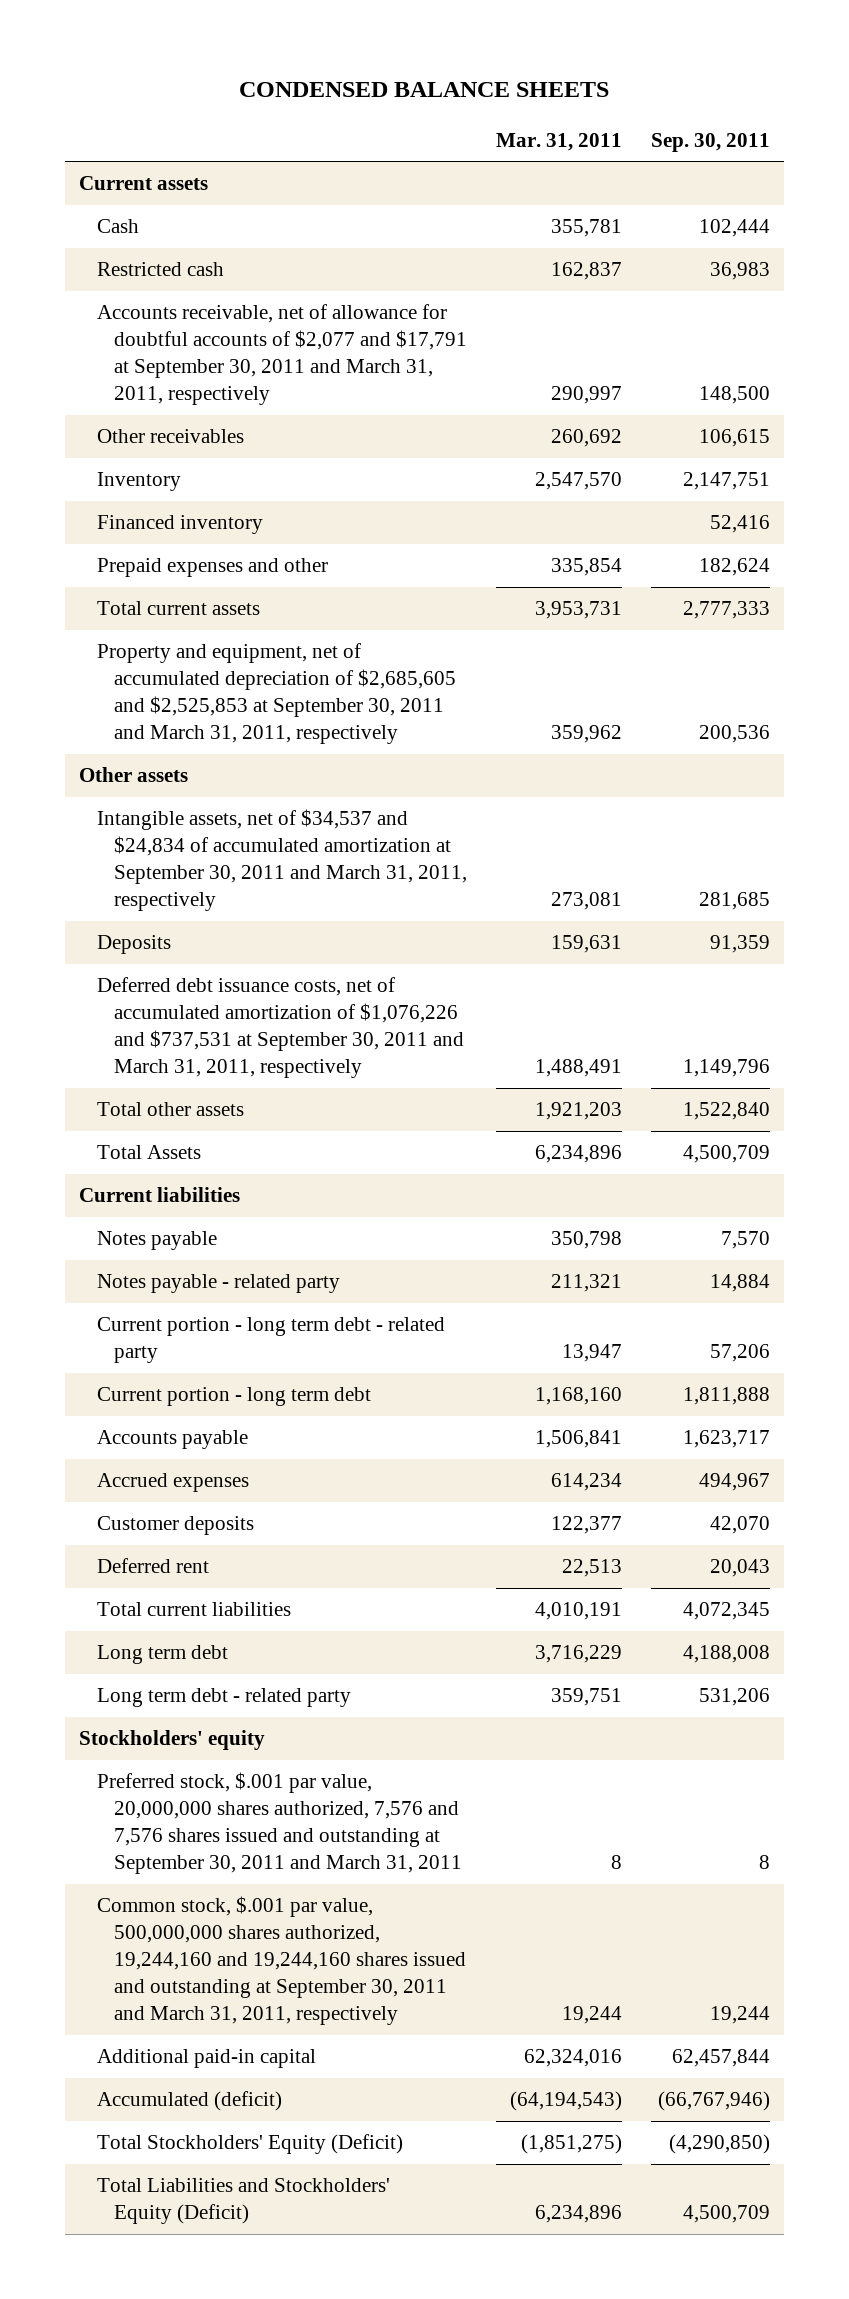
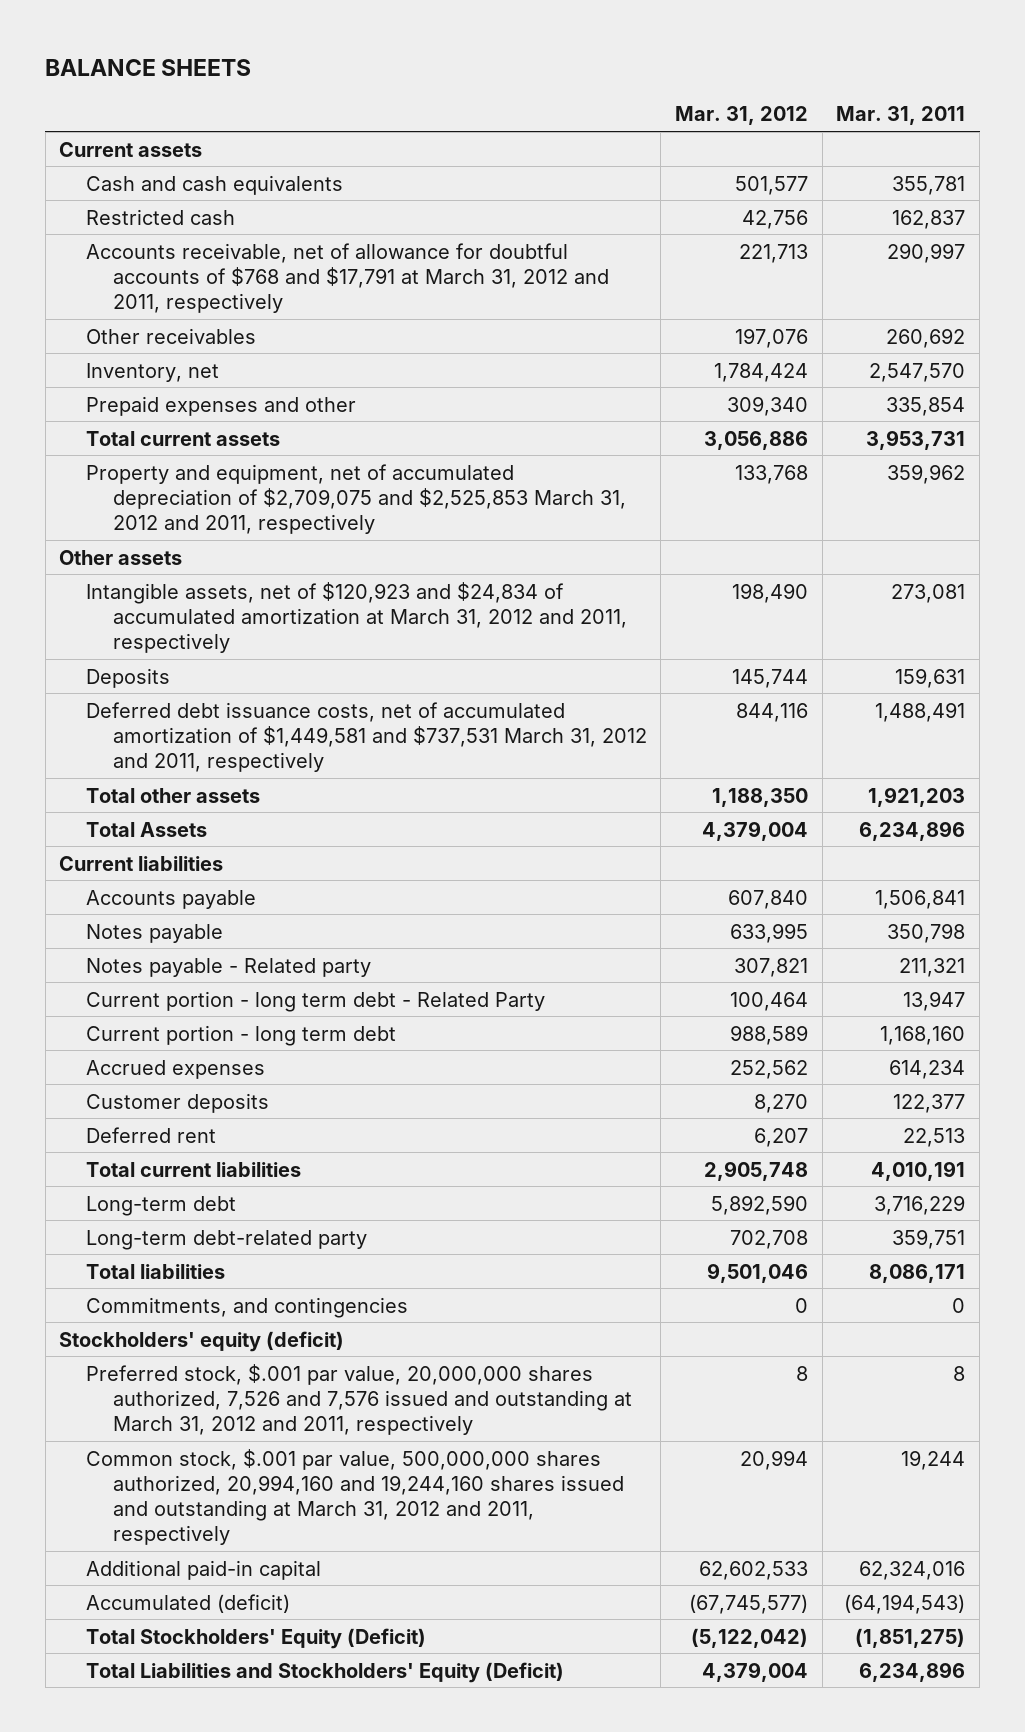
- CONDENSED BALANCE SHEETS
+ BALANCE SHEETS
- | Mar. 31, 2011 | Sep. 30, 2011
+ | Mar. 31, 2012 | Mar. 31, 2011
- Cash | 355,781 | 102,444
+ Cash and cash equivalents | 501,577 | 355,781
- Accounts receivable, net of allowance for doubtful accounts of $2,077 and $17,791 at September 30, 2011 and March 31, 2011, respectively | 290,997 | 148,500
+ Accounts receivable, net of allowance for doubtful accounts of $768 and $17,791 at March 31, 2012 and 2011, respectively | 221,713 | 290,997
- Inventory | 2,547,570 | 2,147,751
- Financed inventory | | 52,416
+ Inventory, net | 1,784,424 | 2,547,570
- Property and equipment, net of accumulated depreciation of $2,685,605 and $2,525,853 at September 30, 2011 and March 31, 2011, respectively | 359,962 | 200,536
+ Property and equipment, net of accumulated depreciation of $2,709,075 and $2,525,853 March 31, 2012 and 2011, respectively | 133,768 | 359,962
- Intangible assets, net of $34,537 and $24,834 of accumulated amortization at September 30, 2011 and March 31, 2011, respectively | 273,081 | 281,685
+ Intangible assets, net of $120,923 and $24,834 of accumulated amortization at March 31, 2012 and 2011, respectively | 198,490 | 273,081
- Deferred debt issuance costs, net of accumulated amortization of $1,076,226 and $737,531 at September 30, 2011 and March 31, 2011, respectively | 1,488,491 | 1,149,796
+ Deferred debt issuance costs, net of accumulated amortization of $1,449,581 and $737,531 March 31, 2012 and 2011, respectively | 844,116 | 1,488,491
moved up: Accounts payable | 607,840 | 1,506,841
- Notes payable - related party | 211,321 | 14,884
- Current portion - long term debt - related party | 13,947 | 57,206
+ Notes payable - Related party | 307,821 | 211,321
+ Current portion - long term debt - Related Party | 100,464 | 13,947
- Long term debt | 3,716,229 | 4,188,008
- Long term debt - related party | 359,751 | 531,206
- Stockholders' equity
- Preferred stock, $.001 par value, 20,000,000 shares authorized, 7,576 and 7,576 shares issued and outstanding at September 30, 2011 and March 31, 2011 | 8 | 8
- Common stock, $.001 par value, 500,000,000 shares authorized, 19,244,160 and 19,244,160 shares issued and outstanding at September 30, 2011 and March 31, 2011, respectively | 19,244 | 19,244
+ Long-term debt | 5,892,590 | 3,716,229
+ Long-term debt-related party | 702,708 | 359,751
+ Total liabilities | 9,501,046 | 8,086,171
+ Commitments, and contingencies | 0 | 0
+ Stockholders' equity (deficit)
+ Preferred stock, $.001 par value, 20,000,000 shares authorized, 7,526 and 7,576 issued and outstanding at March 31, 2012 and 2011, respectively | 8 | 8
+ Common stock, $.001 par value, 500,000,000 shares authorized, 20,994,160 and 19,244,160 shares issued and outstanding at March 31, 2012 and 2011, respectively | 20,994 | 19,244

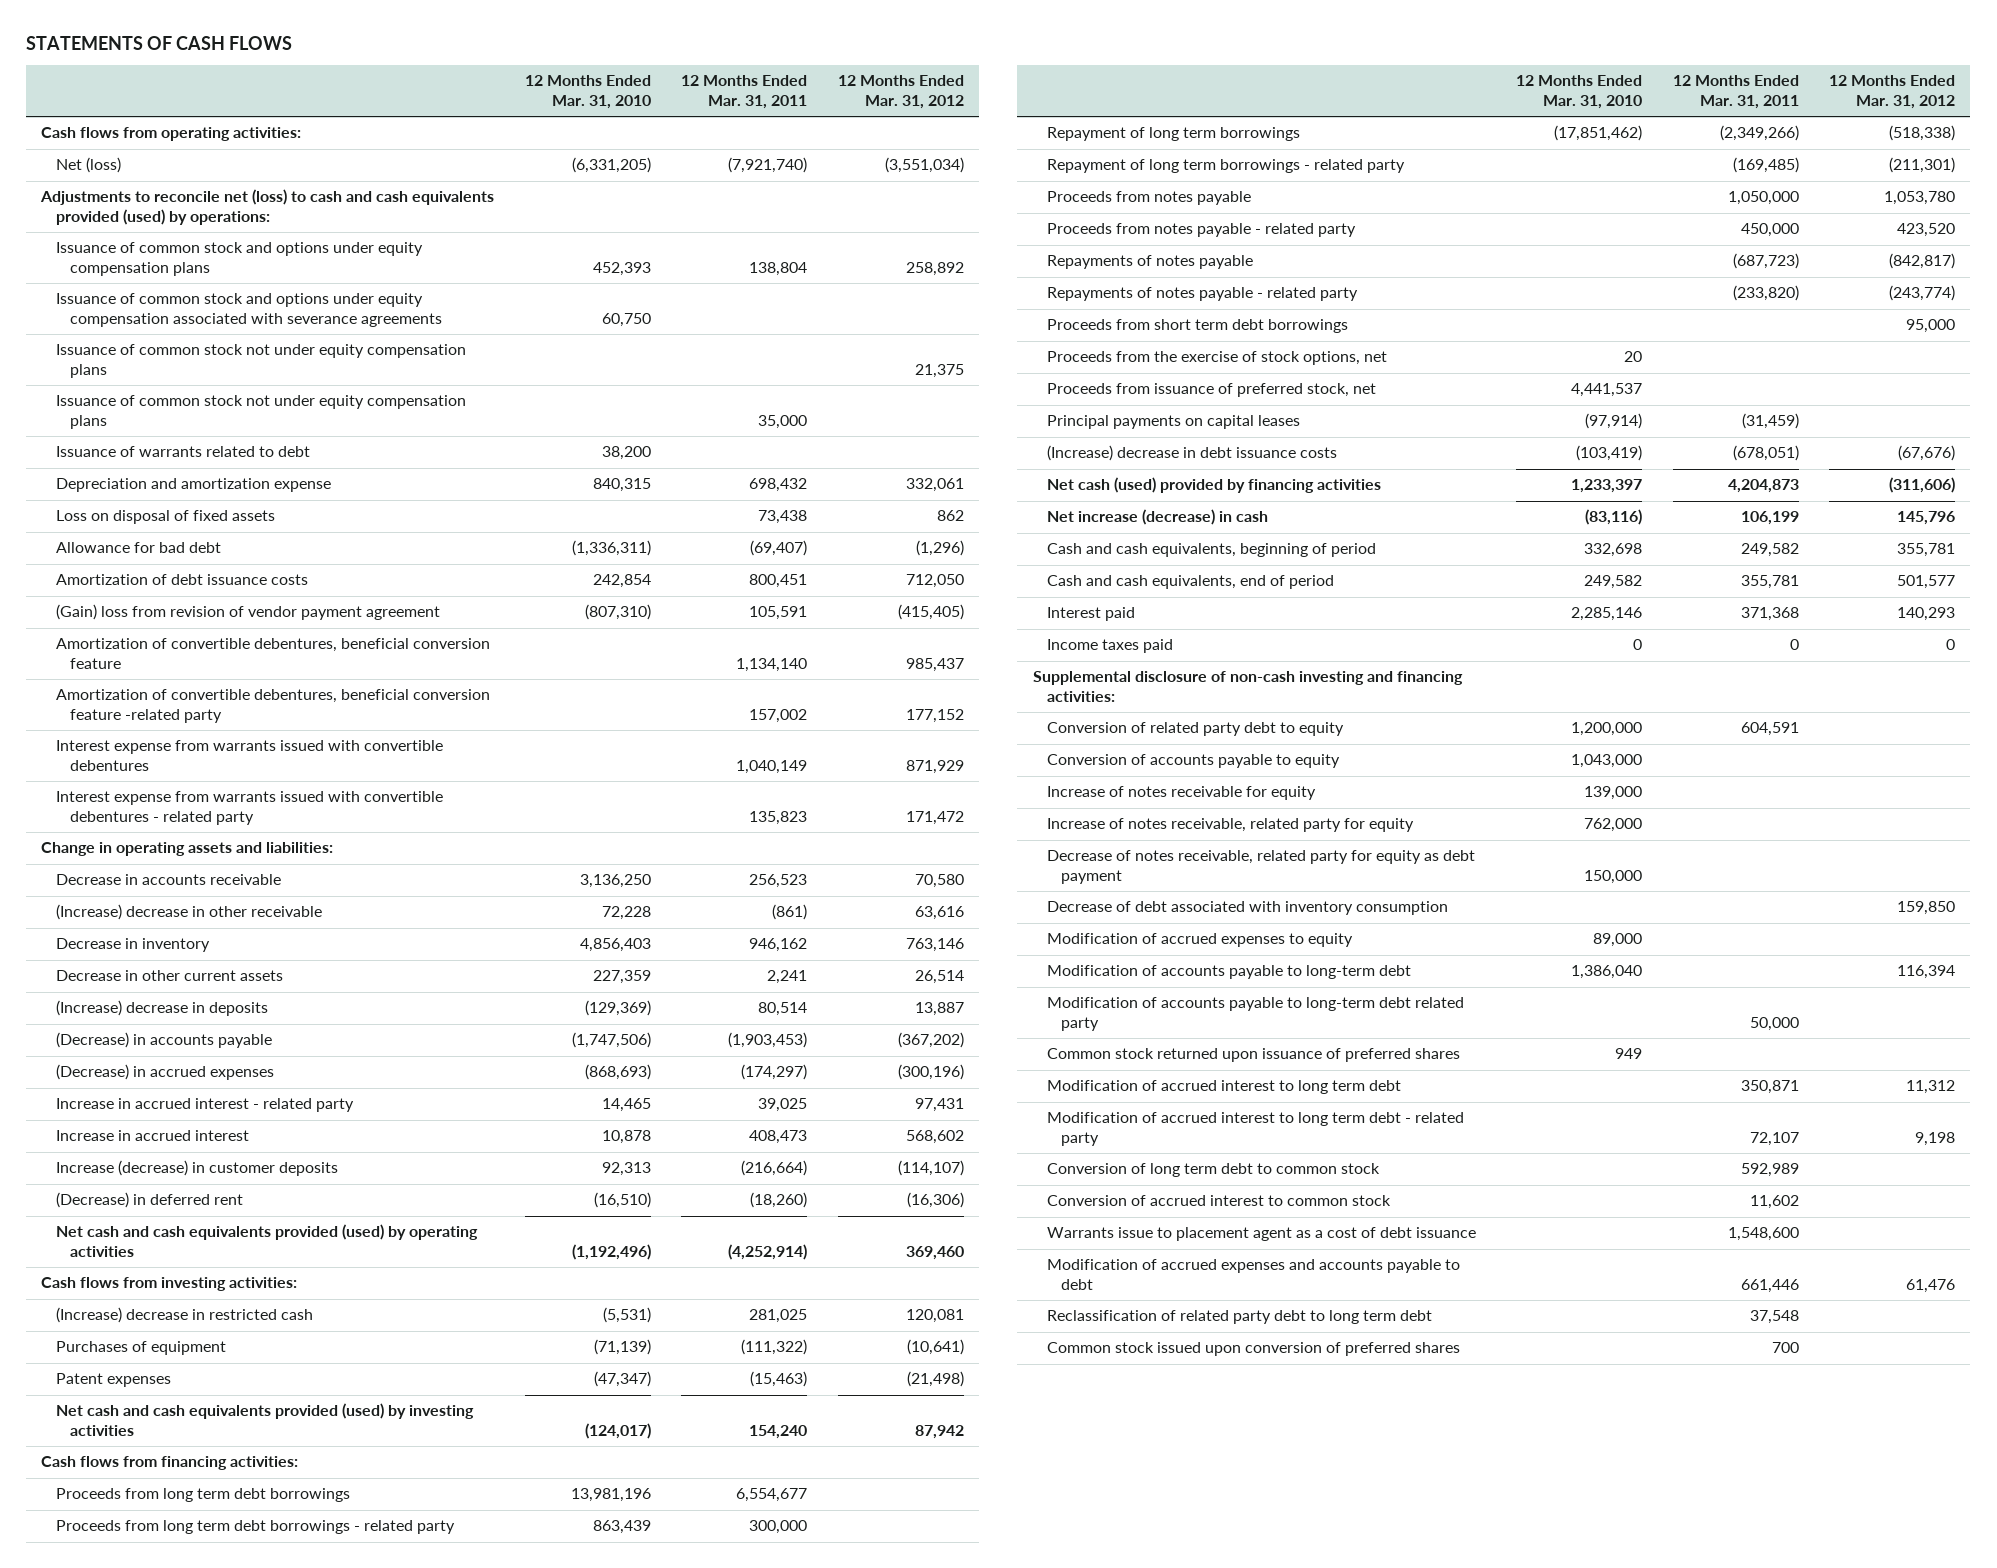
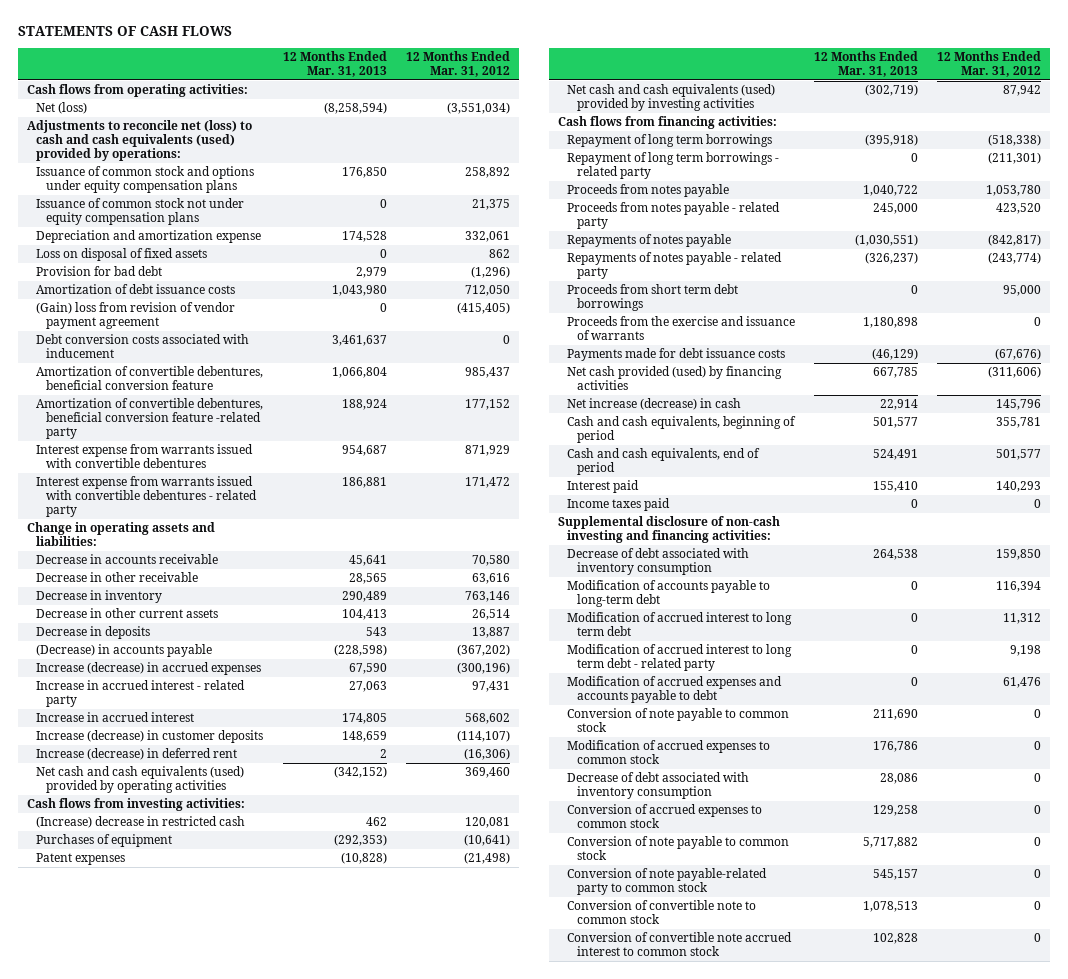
- | 12 Months Ended Mar. 31, 2010 | 12 Months Ended Mar. 31, 2011 | 12 Months Ended Mar. 31, 2012
+ | 12 Months Ended Mar. 31, 2013 | 12 Months Ended Mar. 31, 2012
- Adjustments to reconcile net (loss) to cash and cash equivalents provided (used) by operations:
+ Adjustments to reconcile net (loss) to cash and cash equivalents (used) provided by operations:
- Issuance of common stock and options under equity compensation associated with severance agreements | 60,750 | |
- Issuance of common stock not under equity compensation plans | | 35,000 |
- Issuance of warrants related to debt | 38,200 | |
- Allowance for bad debt | (1,336,311) | (69,407) | (1,296)
+ Provision for bad debt | 2,979 | (1,296)
+ Debt conversion costs associated with inducement | 3,461,637 | 0
- (Increase) decrease in other receivable | 72,228 | (861) | 63,616
+ Decrease in other receivable | 28,565 | 63,616
- (Increase) decrease in deposits | (129,369) | 80,514 | 13,887
+ Decrease in deposits | 543 | 13,887
- (Decrease) in accrued expenses | (868,693) | (174,297) | (300,196)
+ Increase (decrease) in accrued expenses | 67,590 | (300,196)
- (Decrease) in deferred rent | (16,510) | (18,260) | (16,306)
- Net cash and cash equivalents provided (used) by operating activities | (1,192,496) | (4,252,914) | 369,460
+ Increase (decrease) in deferred rent | 2 | (16,306)
+ Net cash and cash equivalents (used) provided by operating activities | (342,152) | 369,460
- Net cash and cash equivalents provided (used) by investing activities | (124,017) | 154,240 | 87,942
+ Net cash and cash equivalents (used) provided by investing activities | (302,719) | 87,942
- Proceeds from long term debt borrowings | 13,981,196 | 6,554,677 |
- Proceeds from long term debt borrowings - related party | 863,439 | 300,000 |
- Proceeds from the exercise of stock options, net | 20 | |
- Proceeds from issuance of preferred stock, net | 4,441,537 | |
- Principal payments on capital leases | (97,914) | (31,459) |
- (Increase) decrease in debt issuance costs | (103,419) | (678,051) | (67,676)
- Net cash (used) provided by financing activities | 1,233,397 | 4,204,873 | (311,606)
+ Proceeds from the exercise and issuance of warrants | 1,180,898 | 0
+ Payments made for debt issuance costs | (46,129) | (67,676)
+ Net cash provided (used) by financing activities | 667,785 | (311,606)
- Conversion of related party debt to equity | 1,200,000 | 604,591 |
- Conversion of accounts payable to equity | 1,043,000 | |
- Increase of notes receivable for equity | 139,000 | |
- Increase of notes receivable, related party for equity | 762,000 | |
- Decrease of notes receivable, related party for equity as debt payment | 150,000 | |
- Modification of accrued expenses to equity | 89,000 | |
- Modification of accounts payable to long-term debt related party | | 50,000 |
- Common stock returned upon issuance of preferred shares | 949 | |
- Conversion of long term debt to common stock | | 592,989 |
- Conversion of accrued interest to common stock | | 11,602 |
- Warrants issue to placement agent as a cost of debt issuance | | 1,548,600 |
- Reclassification of related party debt to long term debt | | 37,548 |
- Common stock issued upon conversion of preferred shares | | 700 |
+ Conversion of note payable to common stock | 211,690 | 0
+ Modification of accrued expenses to common stock | 176,786 | 0
+ Decrease of debt associated with inventory consumption | 28,086 | 0
+ Conversion of accrued expenses to common stock | 129,258 | 0
+ Conversion of note payable to common stock | 5,717,882 | 0
+ Conversion of note payable-related party to common stock | 545,157 | 0
+ Conversion of convertible note to common stock | 1,078,513 | 0
+ Conversion of convertible note accrued interest to common stock | 102,828 | 0

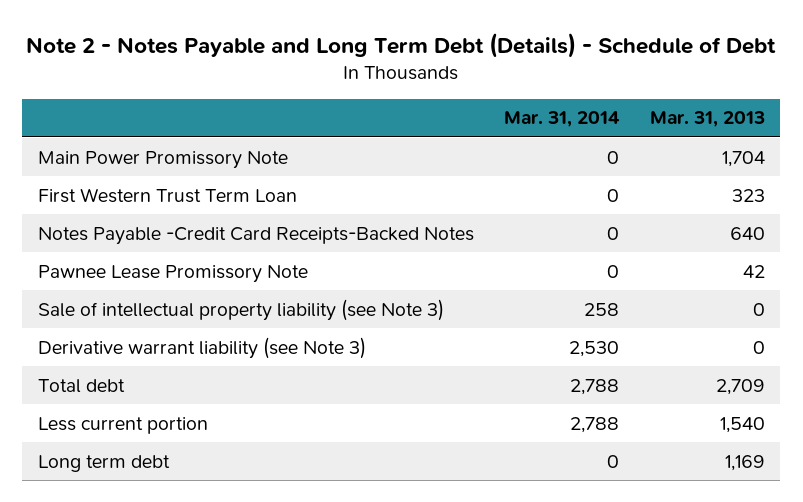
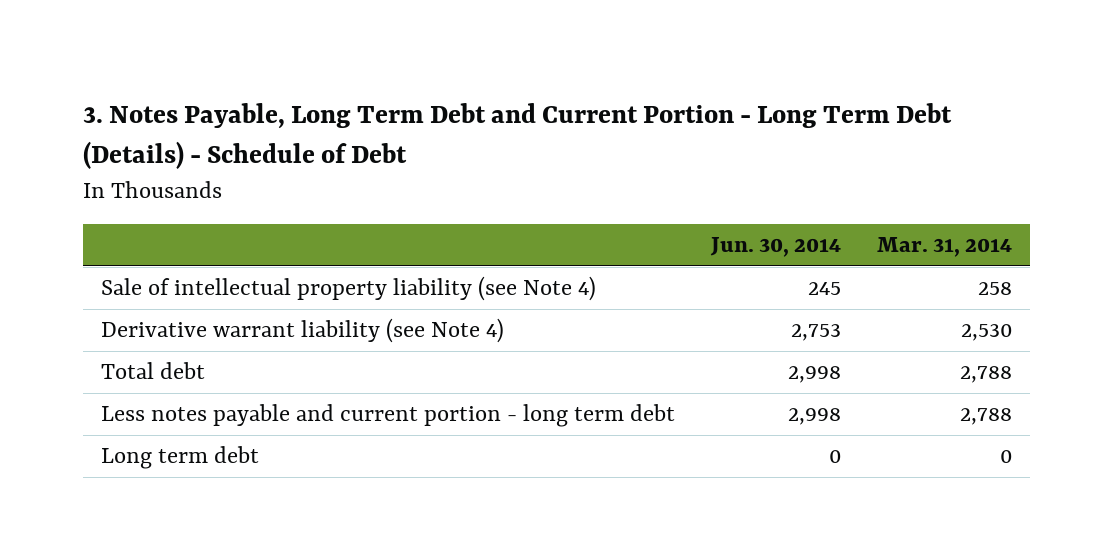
- Note 2 - Notes Payable and Long Term Debt (Details) - Schedule of Debt
+ 3. Notes Payable, Long Term Debt and Current Portion - Long Term Debt (Details) - Schedule of Debt
- | Mar. 31, 2014 | Mar. 31, 2013
+ | Jun. 30, 2014 | Mar. 31, 2014
- Main Power Promissory Note | 0 | 1,704
- First Western Trust Term Loan | 0 | 323
- Notes Payable -Credit Card Receipts-Backed Notes | 0 | 640
- Pawnee Lease Promissory Note | 0 | 42
- Sale of intellectual property liability (see Note 3) | 258 | 0
- Derivative warrant liability (see Note 3) | 2,530 | 0
+ Sale of intellectual property liability (see Note 4) | 245 | 258
+ Derivative warrant liability (see Note 4) | 2,753 | 2,530
- Less current portion | 2,788 | 1,540
+ Less notes payable and current portion - long term debt | 2,998 | 2,788

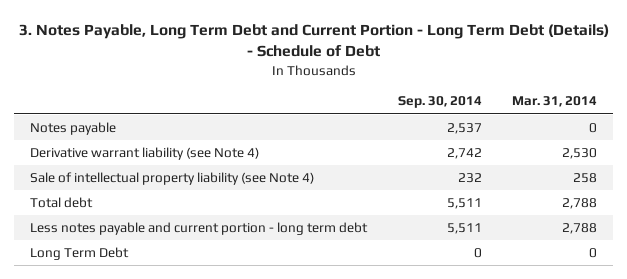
- | Jun. 30, 2014 | Mar. 31, 2014
+ | Sep. 30, 2014 | Mar. 31, 2014
+ Notes payable | 2,537 | 0
moved down: Sale of intellectual property liability (see Note 4) | 232 | 258
- Long term debt | 0 | 0
+ Long Term Debt | 0 | 0

